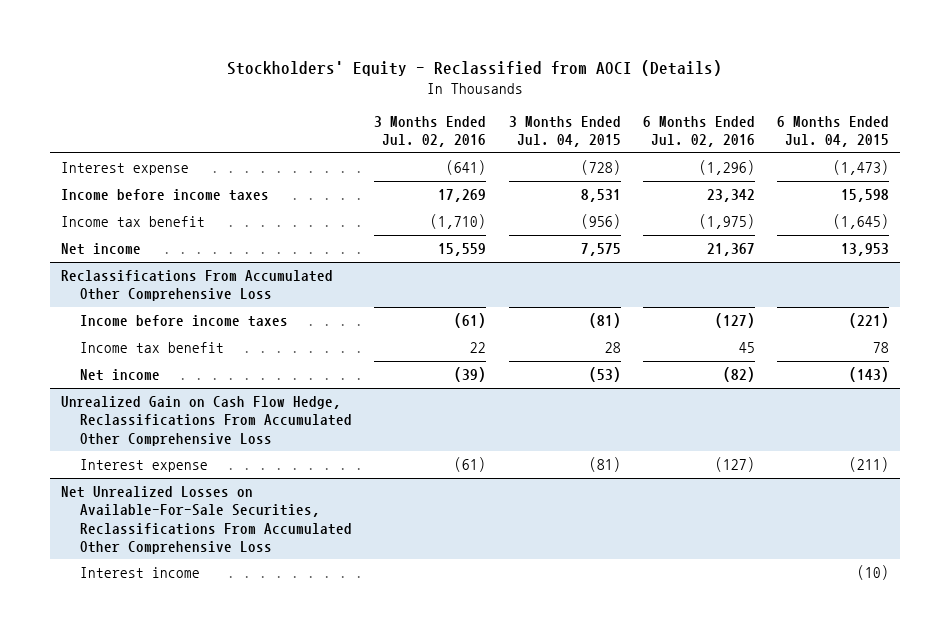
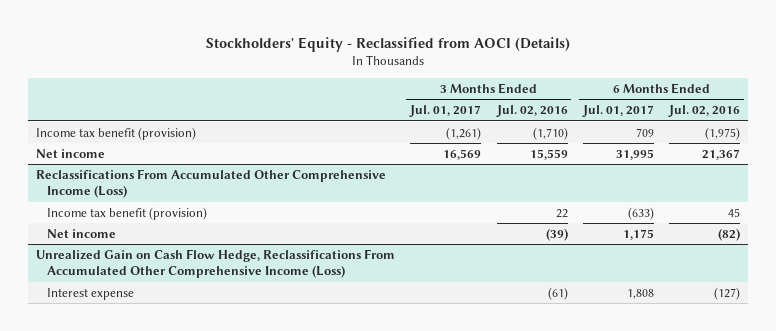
- | 3 Months Ended Jul. 02, 2016 | 3 Months Ended Jul. 04, 2015 | 6 Months Ended Jul. 02, 2016 | 6 Months Ended Jul. 04, 2015
+ | 3 Months Ended Jul. 01, 2017 | 3 Months Ended Jul. 02, 2016 | 6 Months Ended Jul. 01, 2017 | 6 Months Ended Jul. 02, 2016
- Interest expense | (641) | (728) | (1,296) | (1,473)
- Income before income taxes | 17,269 | 8,531 | 23,342 | 15,598
- Income tax benefit | (1,710) | (956) | (1,975) | (1,645)
+ Income tax benefit (provision) | (1,261) | (1,710) | 709 | (1,975)
- Reclassifications From Accumulated Other Comprehensive Loss
- Income before income taxes | (61) | (81) | (127) | (221)
- Income tax benefit | 22 | 28 | 45 | 78
+ Reclassifications From Accumulated Other Comprehensive Income (Loss)
+ Income tax benefit (provision) | | 22 | (633) | 45
- Unrealized Gain on Cash Flow Hedge, Reclassifications From Accumulated Other Comprehensive Loss
+ Unrealized Gain on Cash Flow Hedge, Reclassifications From Accumulated Other Comprehensive Income (Loss)
- Net Unrealized Losses on Available-For-Sale Securities, Reclassifications From Accumulated Other Comprehensive Loss
- Interest income | | | | (10)

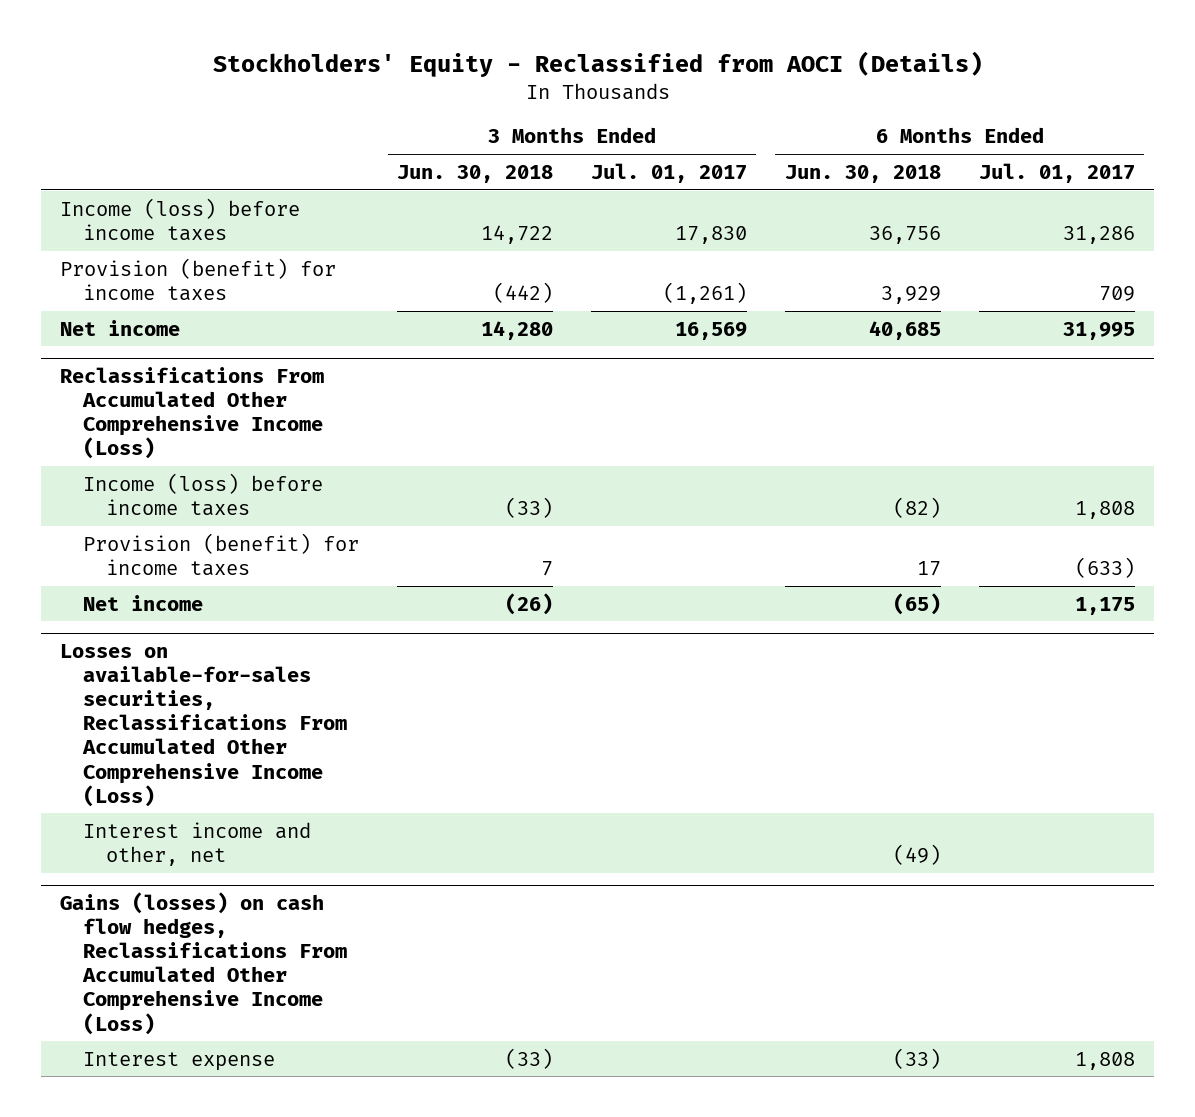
- | 3 Months Ended Jul. 01, 2017 | 3 Months Ended Jul. 02, 2016 | 6 Months Ended Jul. 01, 2017 | 6 Months Ended Jul. 02, 2016
+ | 3 Months Ended Jun. 30, 2018 | 3 Months Ended Jul. 01, 2017 | 6 Months Ended Jun. 30, 2018 | 6 Months Ended Jul. 01, 2017
- Income tax benefit (provision) | (1,261) | (1,710) | 709 | (1,975)
+ Income (loss) before income taxes | 14,722 | 17,830 | 36,756 | 31,286
+ Provision (benefit) for income taxes | (442) | (1,261) | 3,929 | 709
@ Reclassifications From Accumulated Other Comprehensive Income (Loss)
- Income tax benefit (provision) | | 22 | (633) | 45
+ Income (loss) before income taxes | (33) | | (82) | 1,808
+ Provision (benefit) for income taxes | 7 | | 17 | (633)
- Unrealized Gain on Cash Flow Hedge, Reclassifications From Accumulated Other Comprehensive Income (Loss)
+ Losses on available-for-sales securities, Reclassifications From Accumulated Other Comprehensive Income (Loss)
+ Interest income and other, net | | | (49) |
+ Gains (losses) on cash flow hedges, Reclassifications From Accumulated Other Comprehensive Income (Loss)

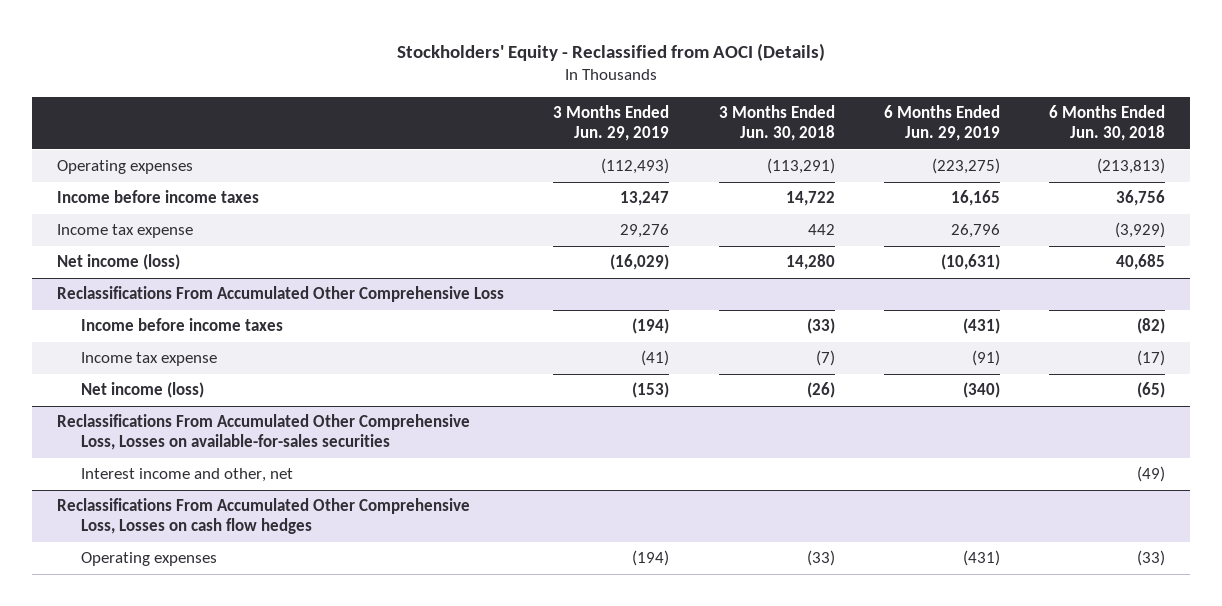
- | 3 Months Ended Jun. 30, 2018 | 3 Months Ended Jul. 01, 2017 | 6 Months Ended Jun. 30, 2018 | 6 Months Ended Jul. 01, 2017
+ | 3 Months Ended Jun. 29, 2019 | 3 Months Ended Jun. 30, 2018 | 6 Months Ended Jun. 29, 2019 | 6 Months Ended Jun. 30, 2018
- Income (loss) before income taxes | 14,722 | 17,830 | 36,756 | 31,286
- Provision (benefit) for income taxes | (442) | (1,261) | 3,929 | 709
- Net income | 14,280 | 16,569 | 40,685 | 31,995
- Reclassifications From Accumulated Other Comprehensive Income (Loss)
- Income (loss) before income taxes | (33) | | (82) | 1,808
- Provision (benefit) for income taxes | 7 | | 17 | (633)
- Net income | (26) | | (65) | 1,175
- Losses on available-for-sales securities, Reclassifications From Accumulated Other Comprehensive Income (Loss)
+ Operating expenses | (112,493) | (113,291) | (223,275) | (213,813)
+ Income before income taxes | 13,247 | 14,722 | 16,165 | 36,756
+ Income tax expense | 29,276 | 442 | 26,796 | (3,929)
+ Net income (loss) | (16,029) | 14,280 | (10,631) | 40,685
+ Reclassifications From Accumulated Other Comprehensive Loss
+ Income before income taxes | (194) | (33) | (431) | (82)
+ Income tax expense | (41) | (7) | (91) | (17)
+ Net income (loss) | (153) | (26) | (340) | (65)
+ Reclassifications From Accumulated Other Comprehensive Loss, Losses on available-for-sales securities
- Gains (losses) on cash flow hedges, Reclassifications From Accumulated Other Comprehensive Income (Loss)
- Interest expense | (33) | | (33) | 1,808
+ Reclassifications From Accumulated Other Comprehensive Loss, Losses on cash flow hedges
+ Operating expenses | (194) | (33) | (431) | (33)

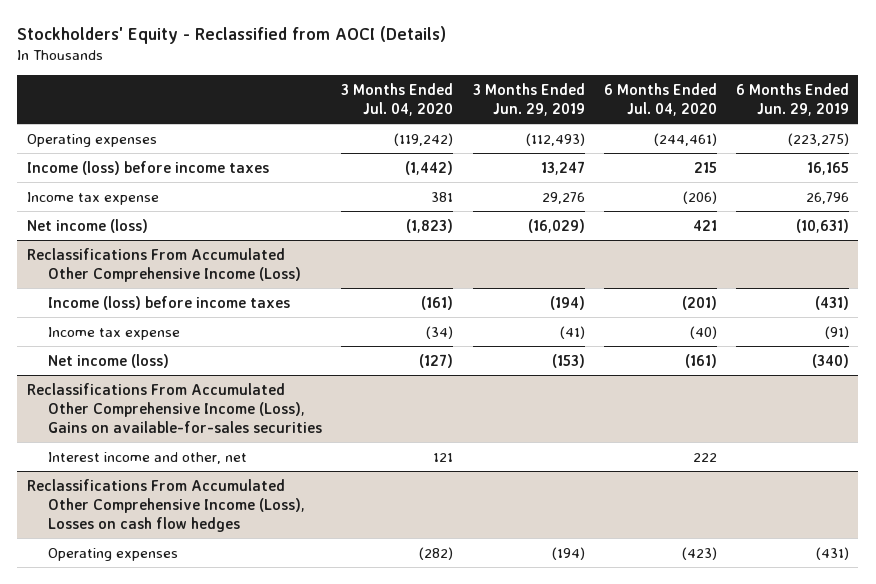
- | 3 Months Ended Jun. 29, 2019 | 3 Months Ended Jun. 30, 2018 | 6 Months Ended Jun. 29, 2019 | 6 Months Ended Jun. 30, 2018
+ | 3 Months Ended Jul. 04, 2020 | 3 Months Ended Jun. 29, 2019 | 6 Months Ended Jul. 04, 2020 | 6 Months Ended Jun. 29, 2019
- Income before income taxes | 13,247 | 14,722 | 16,165 | 36,756
+ Income (loss) before income taxes | (1,442) | 13,247 | 215 | 16,165
- Reclassifications From Accumulated Other Comprehensive Loss
- Income before income taxes | (194) | (33) | (431) | (82)
+ Reclassifications From Accumulated Other Comprehensive Income (Loss)
+ Income (loss) before income taxes | (161) | (194) | (201) | (431)
- Reclassifications From Accumulated Other Comprehensive Loss, Losses on available-for-sales securities
+ Reclassifications From Accumulated Other Comprehensive Income (Loss), Gains on available-for-sales securities
- Reclassifications From Accumulated Other Comprehensive Loss, Losses on cash flow hedges
+ Reclassifications From Accumulated Other Comprehensive Income (Loss), Losses on cash flow hedges

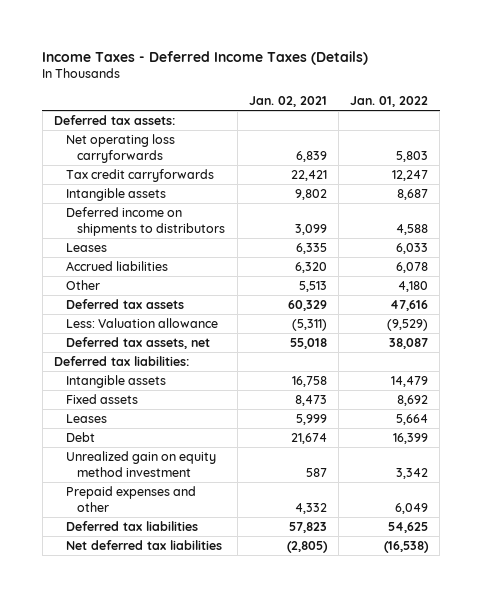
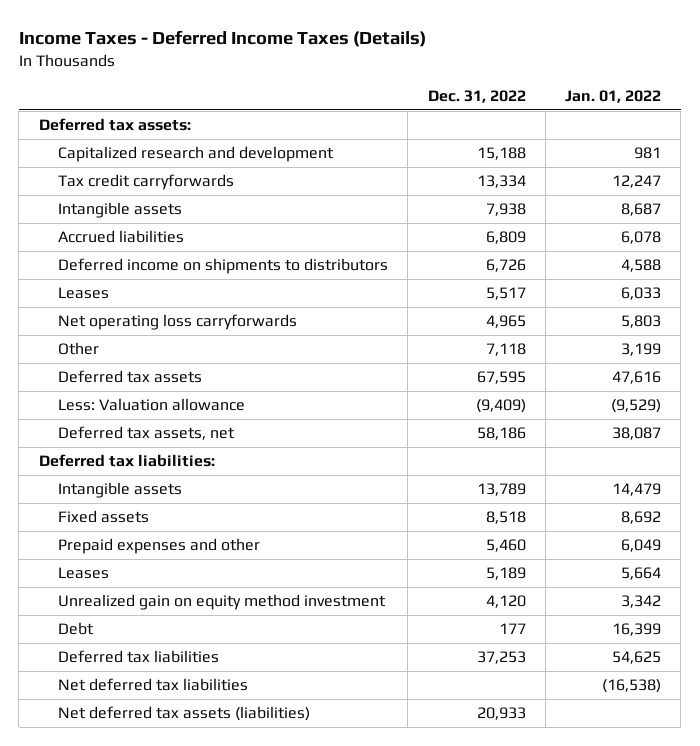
- | Jan. 02, 2021 | Jan. 01, 2022
+ | Dec. 31, 2022 | Jan. 01, 2022
+ Capitalized research and development | 15,188 | 981
moved up: Accrued liabilities | 6,809 | 6,078
- Other | 5,513 | 4,180
moved down: Net operating loss carryforwards | 4,965 | 5,803
+ Other | 7,118 | 3,199
moved up: Prepaid expenses and other | 5,460 | 6,049
moved down: Debt | 177 | 16,399
+ Net deferred tax assets (liabilities) | 20,933 |

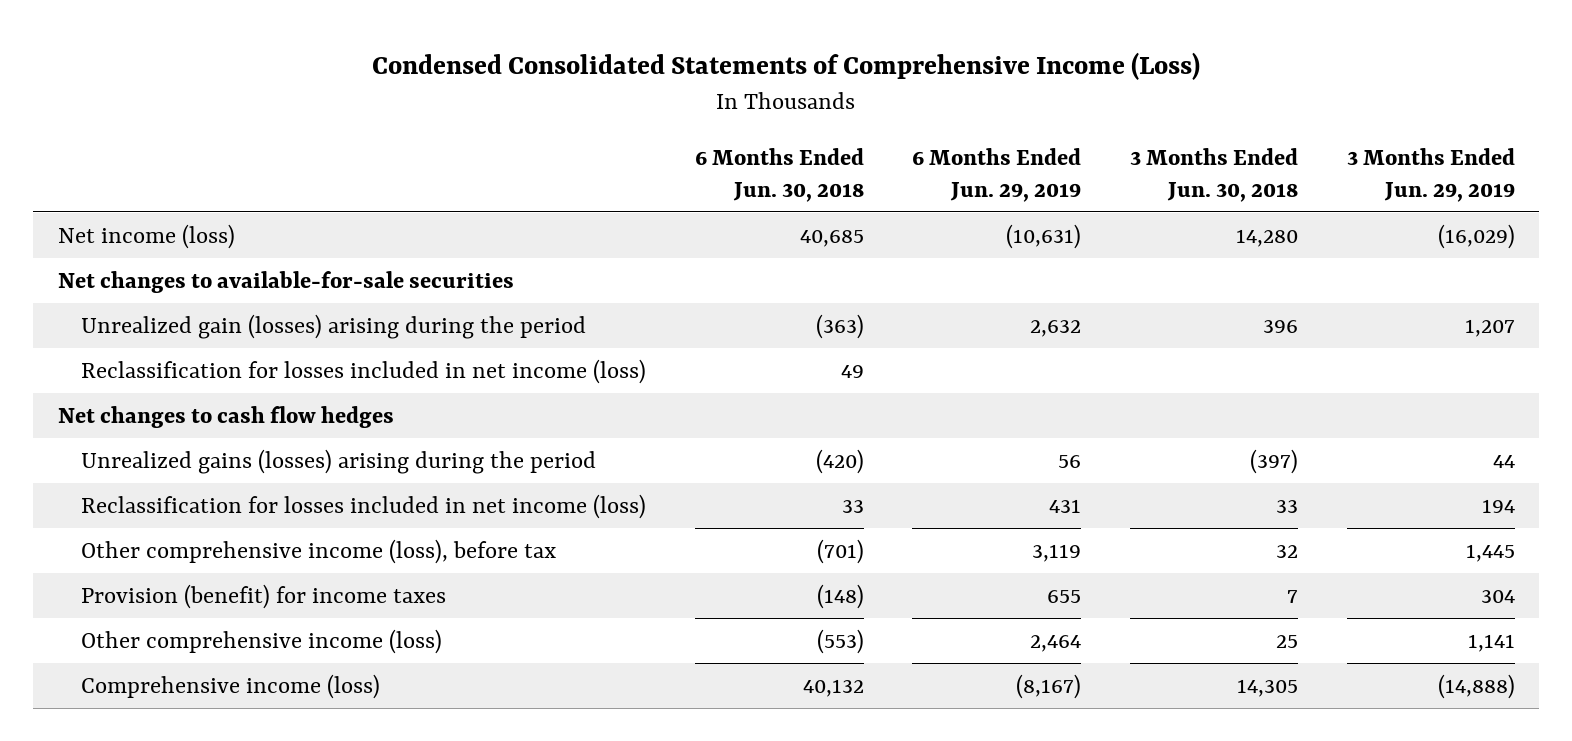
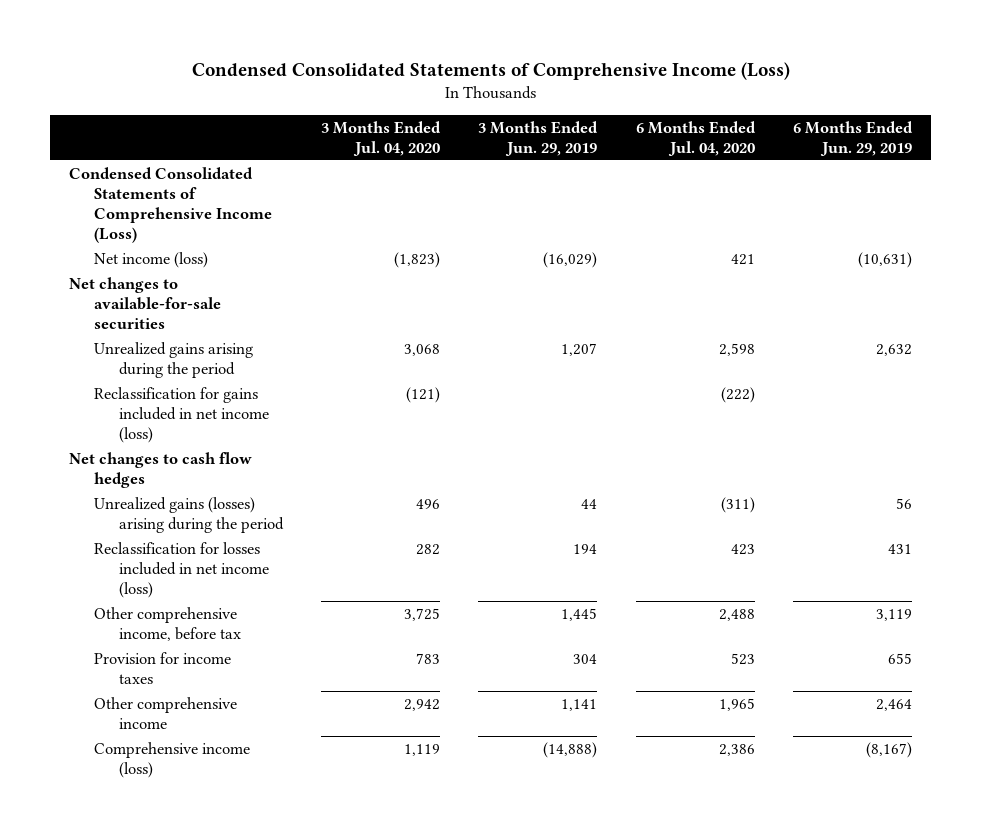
- | 6 Months Ended Jun. 30, 2018 | 6 Months Ended Jun. 29, 2019 | 3 Months Ended Jun. 30, 2018 | 3 Months Ended Jun. 29, 2019
+ | 3 Months Ended Jul. 04, 2020 | 3 Months Ended Jun. 29, 2019 | 6 Months Ended Jul. 04, 2020 | 6 Months Ended Jun. 29, 2019
+ Condensed Consolidated Statements of Comprehensive Income (Loss)
- Unrealized gain (losses) arising during the period | (363) | 2,632 | 396 | 1,207
- Reclassification for losses included in net income (loss) | 49 | | |
+ Unrealized gains arising during the period | 3,068 | 1,207 | 2,598 | 2,632
+ Reclassification for gains included in net income (loss) | (121) | | (222) |
- Other comprehensive income (loss), before tax | (701) | 3,119 | 32 | 1,445
- Provision (benefit) for income taxes | (148) | 655 | 7 | 304
- Other comprehensive income (loss) | (553) | 2,464 | 25 | 1,141
+ Other comprehensive income, before tax | 3,725 | 1,445 | 2,488 | 3,119
+ Provision for income taxes | 783 | 304 | 523 | 655
+ Other comprehensive income | 2,942 | 1,141 | 1,965 | 2,464

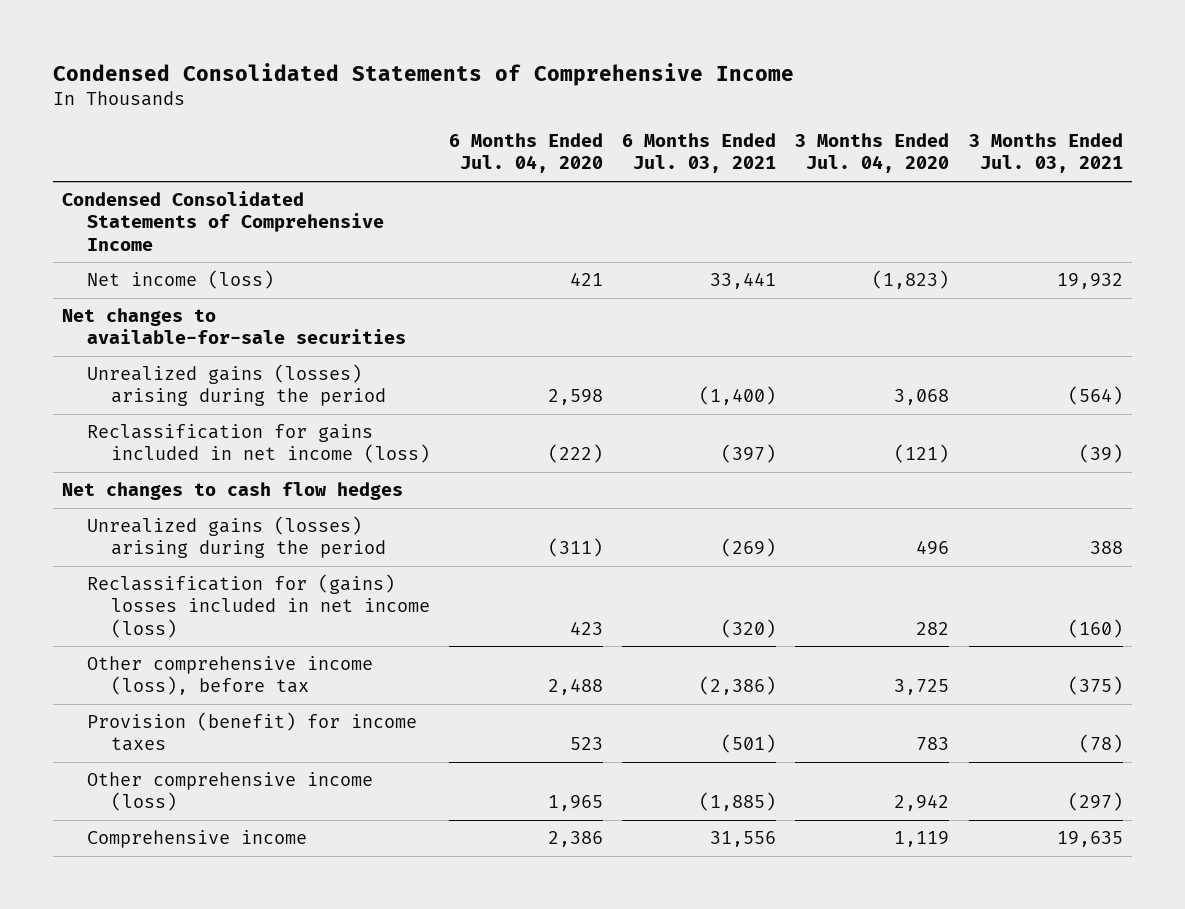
- Condensed Consolidated Statements of Comprehensive Income (Loss)
+ Condensed Consolidated Statements of Comprehensive Income
- | 3 Months Ended Jul. 04, 2020 | 3 Months Ended Jun. 29, 2019 | 6 Months Ended Jul. 04, 2020 | 6 Months Ended Jun. 29, 2019
+ | 6 Months Ended Jul. 04, 2020 | 6 Months Ended Jul. 03, 2021 | 3 Months Ended Jul. 04, 2020 | 3 Months Ended Jul. 03, 2021
- Condensed Consolidated Statements of Comprehensive Income (Loss)
+ Condensed Consolidated Statements of Comprehensive Income
- Unrealized gains arising during the period | 3,068 | 1,207 | 2,598 | 2,632
+ Unrealized gains (losses) arising during the period | 2,598 | (1,400) | 3,068 | (564)
- Reclassification for losses included in net income (loss) | 282 | 194 | 423 | 431
- Other comprehensive income, before tax | 3,725 | 1,445 | 2,488 | 3,119
- Provision for income taxes | 783 | 304 | 523 | 655
- Other comprehensive income | 2,942 | 1,141 | 1,965 | 2,464
- Comprehensive income (loss) | 1,119 | (14,888) | 2,386 | (8,167)
+ Reclassification for (gains) losses included in net income (loss) | 423 | (320) | 282 | (160)
+ Other comprehensive income (loss), before tax | 2,488 | (2,386) | 3,725 | (375)
+ Provision (benefit) for income taxes | 523 | (501) | 783 | (78)
+ Other comprehensive income (loss) | 1,965 | (1,885) | 2,942 | (297)
+ Comprehensive income | 2,386 | 31,556 | 1,119 | 19,635

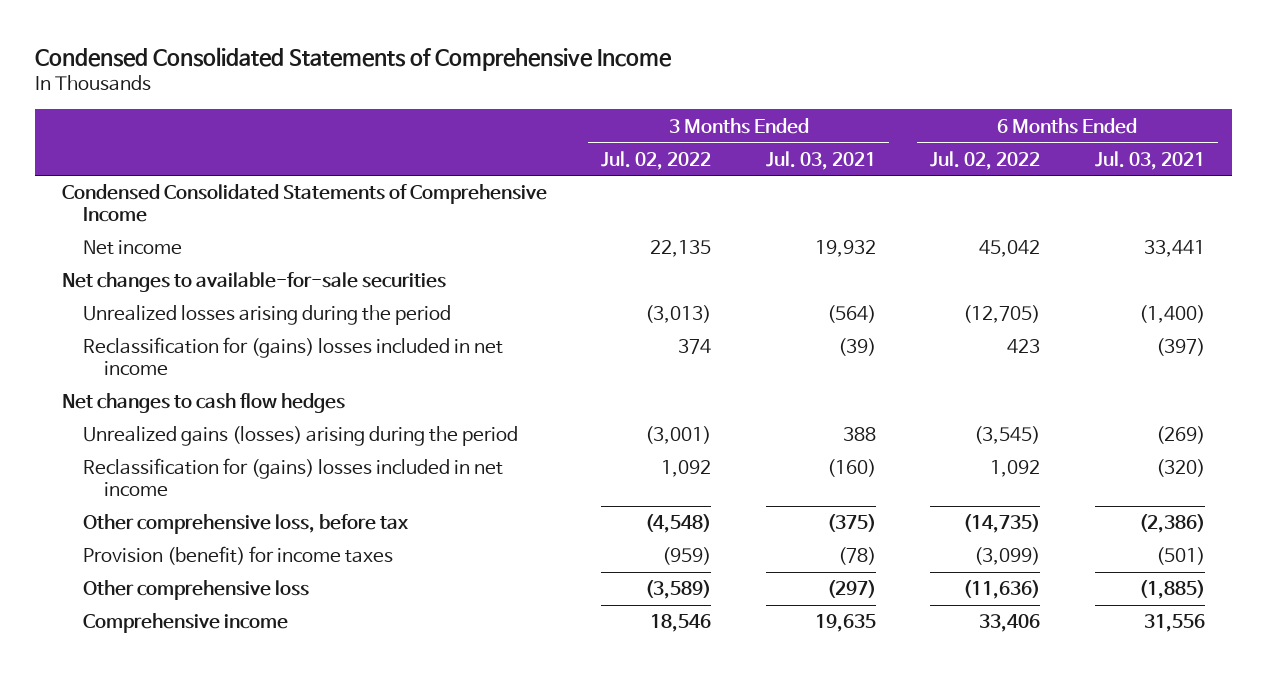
- | 6 Months Ended Jul. 04, 2020 | 6 Months Ended Jul. 03, 2021 | 3 Months Ended Jul. 04, 2020 | 3 Months Ended Jul. 03, 2021
+ | 3 Months Ended Jul. 02, 2022 | 3 Months Ended Jul. 03, 2021 | 6 Months Ended Jul. 02, 2022 | 6 Months Ended Jul. 03, 2021
- Net income (loss) | 421 | 33,441 | (1,823) | 19,932
+ Net income | 22,135 | 19,932 | 45,042 | 33,441
- Unrealized gains (losses) arising during the period | 2,598 | (1,400) | 3,068 | (564)
- Reclassification for gains included in net income (loss) | (222) | (397) | (121) | (39)
+ Unrealized losses arising during the period | (3,013) | (564) | (12,705) | (1,400)
+ Reclassification for (gains) losses included in net income | 374 | (39) | 423 | (397)
- Reclassification for (gains) losses included in net income (loss) | 423 | (320) | 282 | (160)
- Other comprehensive income (loss), before tax | 2,488 | (2,386) | 3,725 | (375)
+ Reclassification for (gains) losses included in net income | 1,092 | (160) | 1,092 | (320)
+ Other comprehensive loss, before tax | (4,548) | (375) | (14,735) | (2,386)
- Other comprehensive income (loss) | 1,965 | (1,885) | 2,942 | (297)
+ Other comprehensive loss | (3,589) | (297) | (11,636) | (1,885)

